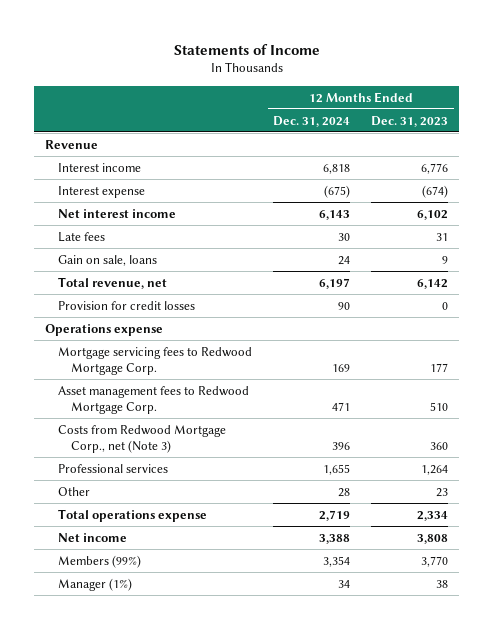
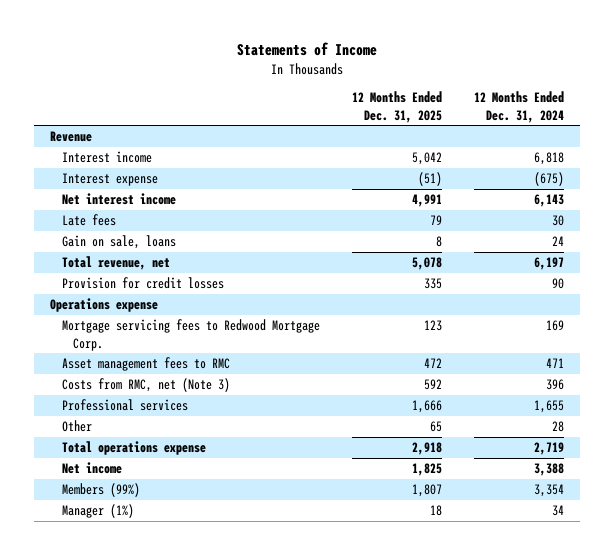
- | 12 Months Ended Dec. 31, 2024 | 12 Months Ended Dec. 31, 2023
+ | 12 Months Ended Dec. 31, 2025 | 12 Months Ended Dec. 31, 2024
- Asset management fees to Redwood Mortgage Corp. | 471 | 510
- Costs from Redwood Mortgage Corp., net (Note 3) | 396 | 360
+ Asset management fees to RMC | 472 | 471
+ Costs from RMC, net (Note 3) | 592 | 396

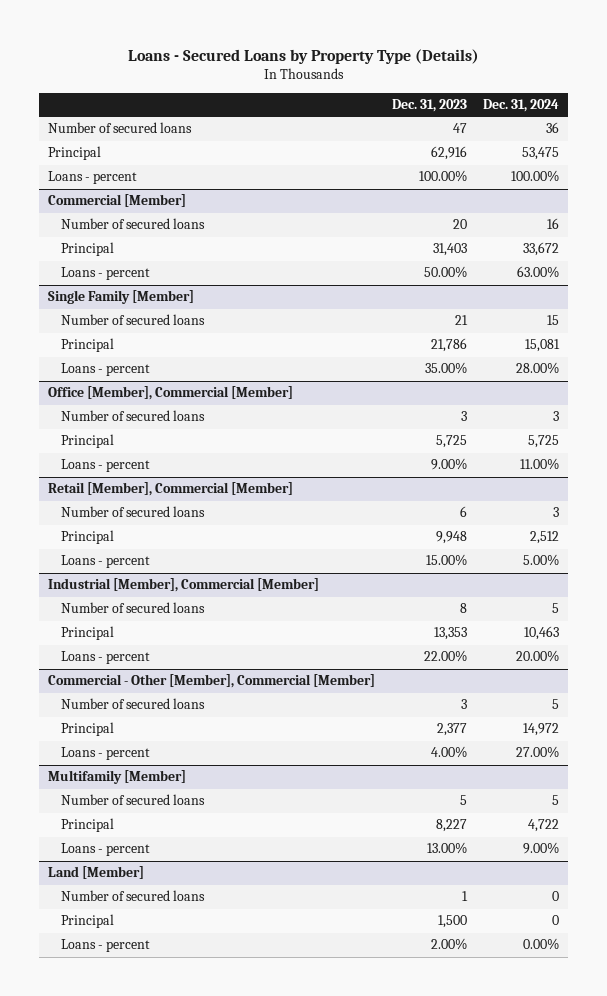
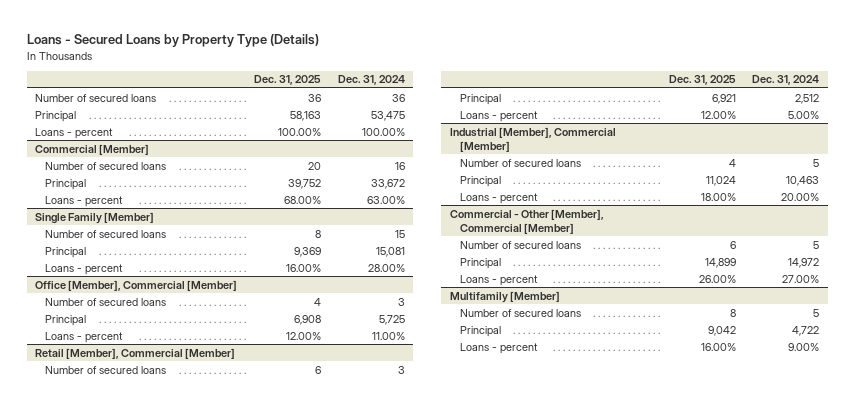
- | Dec. 31, 2023 | Dec. 31, 2024
+ | Dec. 31, 2025 | Dec. 31, 2024
- Land [Member]
- Number of secured loans | 1 | 0
- Principal | 1,500 | 0
- Loans - percent | 2.00% | 0.00%

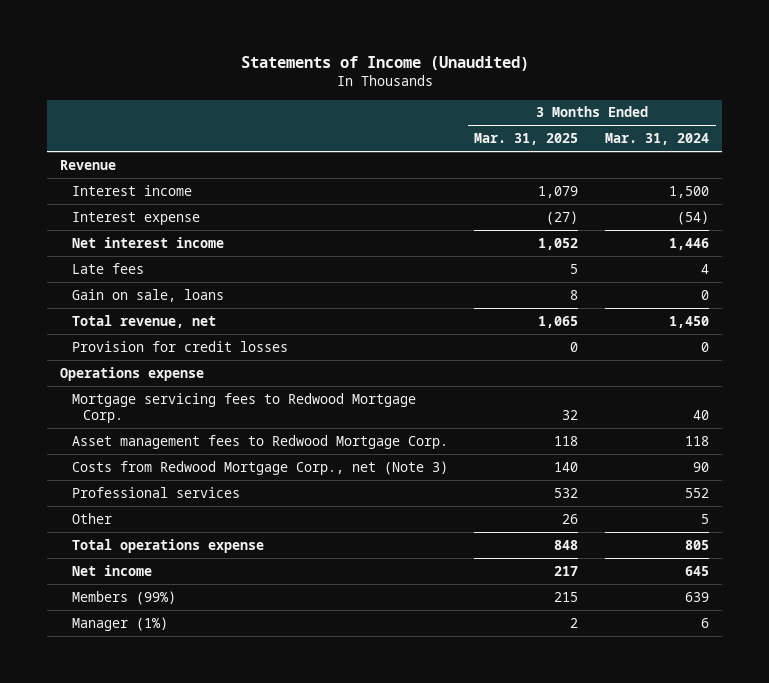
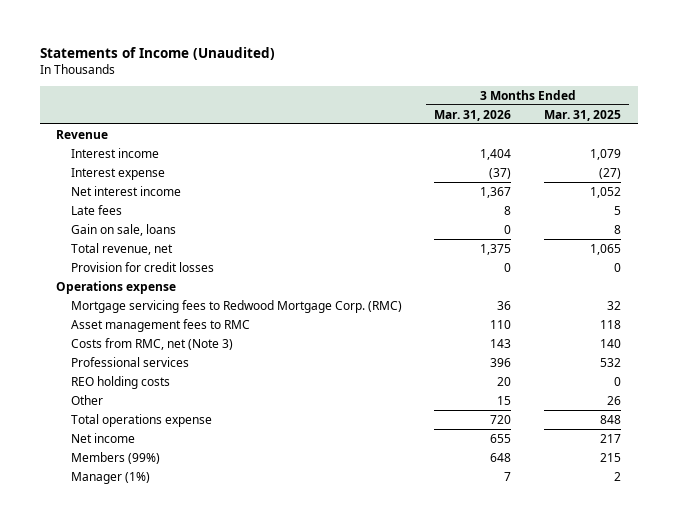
- | 3 Months Ended Mar. 31, 2025 | 3 Months Ended Mar. 31, 2024
+ | 3 Months Ended Mar. 31, 2026 | 3 Months Ended Mar. 31, 2025
- Mortgage servicing fees to Redwood Mortgage Corp. | 32 | 40
- Asset management fees to Redwood Mortgage Corp. | 118 | 118
- Costs from Redwood Mortgage Corp., net (Note 3) | 140 | 90
+ Mortgage servicing fees to Redwood Mortgage Corp. (RMC) | 36 | 32
+ Asset management fees to RMC | 110 | 118
+ Costs from RMC, net (Note 3) | 143 | 140
+ REO holding costs | 20 | 0

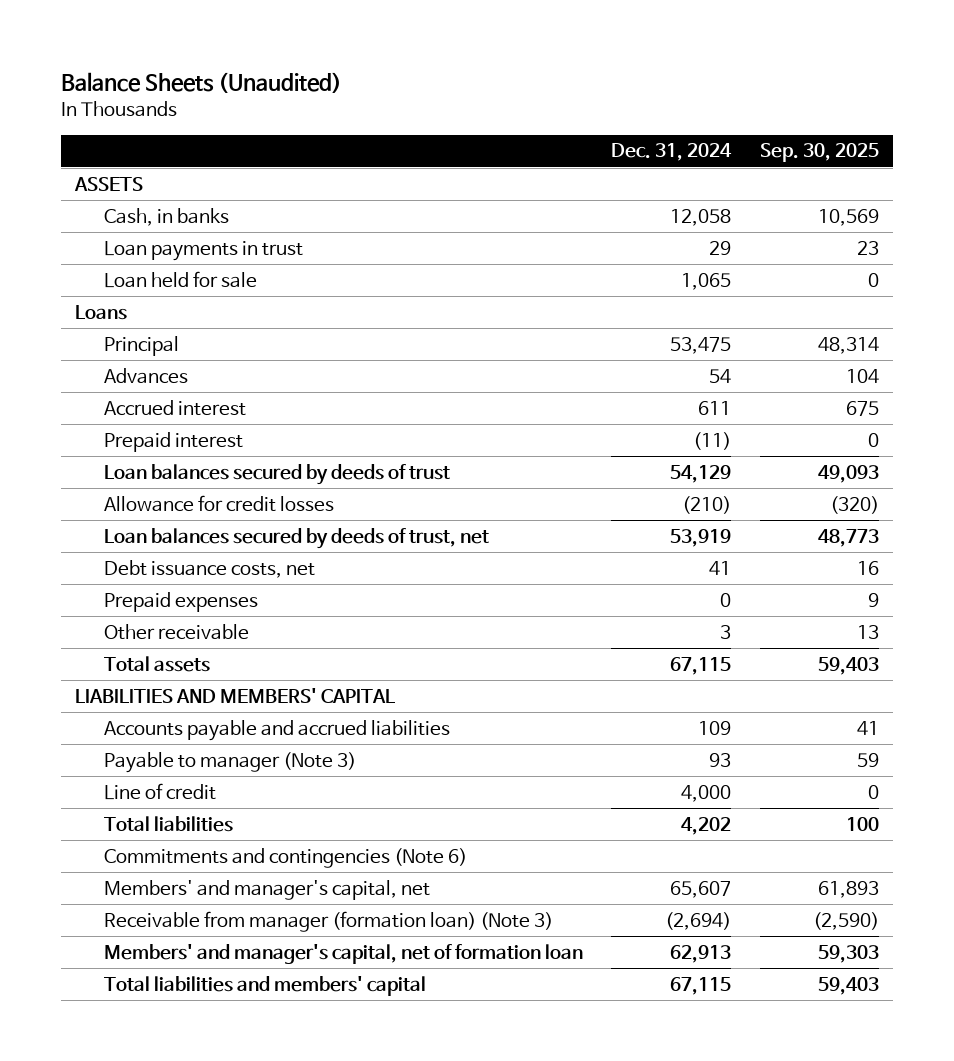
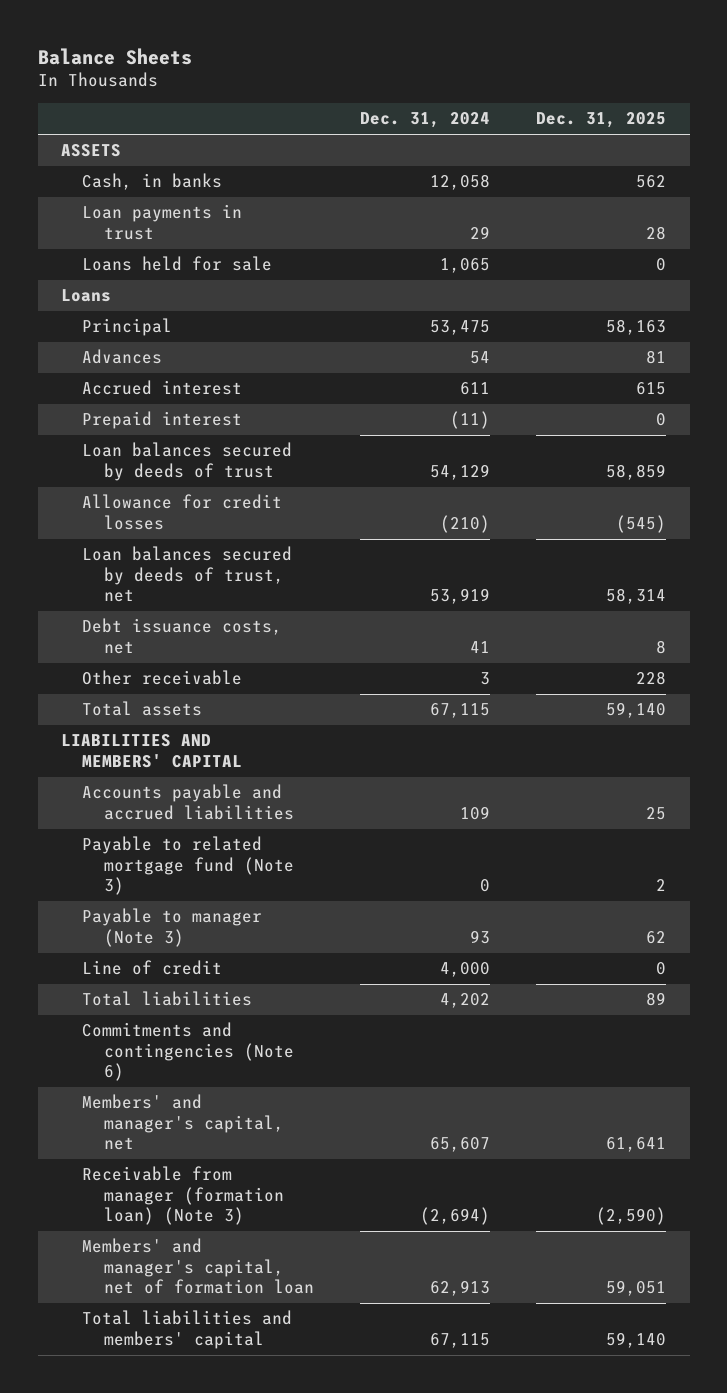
- Balance Sheets (Unaudited)
+ Balance Sheets
- | Dec. 31, 2024 | Sep. 30, 2025
+ | Dec. 31, 2024 | Dec. 31, 2025
- Loan held for sale | 1,065 | 0
+ Loans held for sale | 1,065 | 0
- Prepaid expenses | 0 | 9
+ Payable to related mortgage fund (Note 3) | 0 | 2

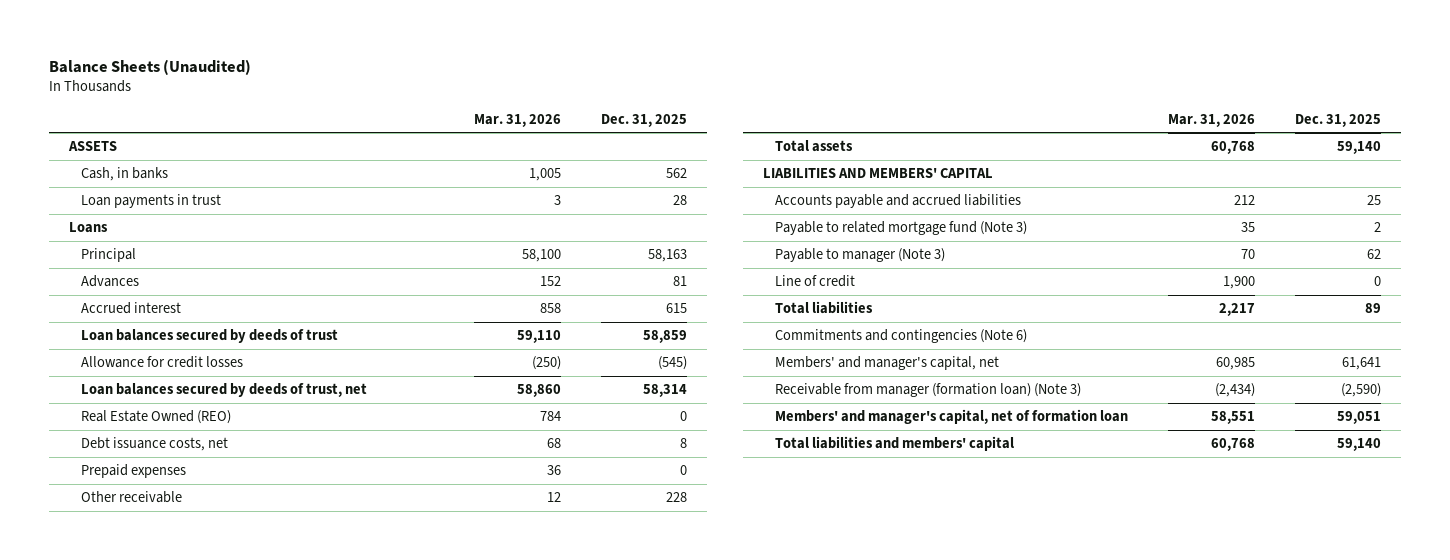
- Balance Sheets
+ Balance Sheets (Unaudited)
- | Dec. 31, 2024 | Dec. 31, 2025
+ | Mar. 31, 2026 | Dec. 31, 2025
- Loans held for sale | 1,065 | 0
- Prepaid interest | (11) | 0
+ Real Estate Owned (REO) | 784 | 0
+ Prepaid expenses | 36 | 0

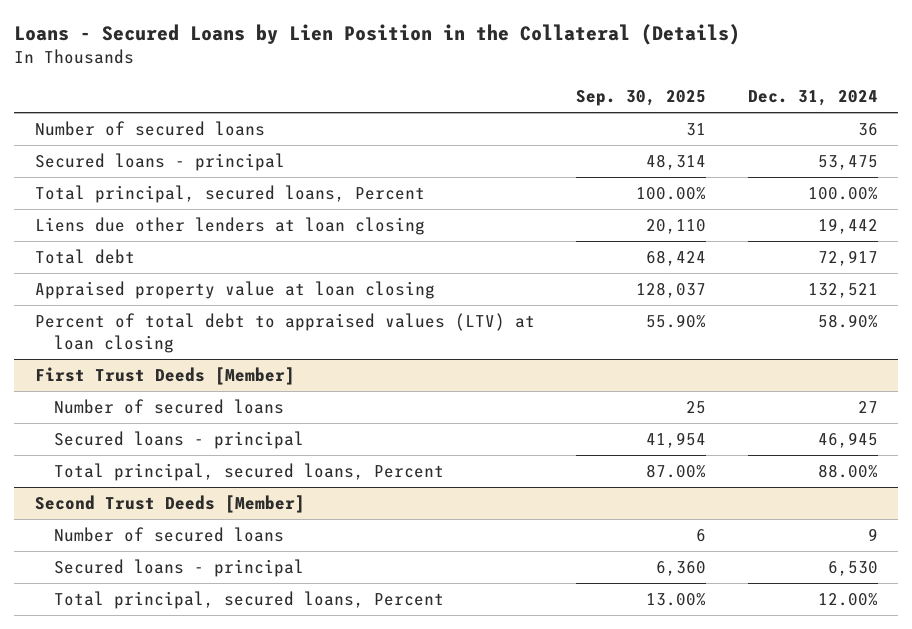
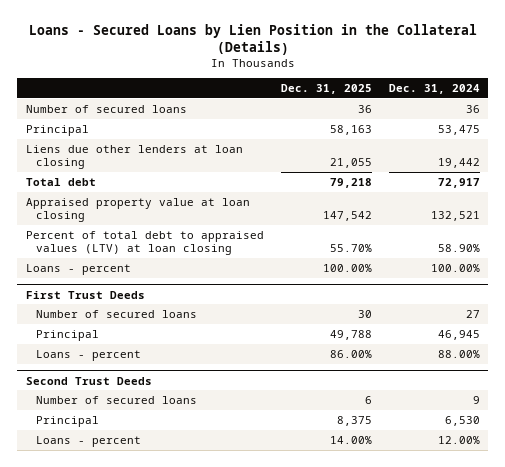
- | Sep. 30, 2025 | Dec. 31, 2024
+ | Dec. 31, 2025 | Dec. 31, 2024
- Secured loans - principal | 48,314 | 53,475
- Total principal, secured loans, Percent | 100.00% | 100.00%
+ Principal | 58,163 | 53,475
- First Trust Deeds [Member]
+ Loans - percent | 100.00% | 100.00%
+ First Trust Deeds
- Secured loans - principal | 41,954 | 46,945
- Total principal, secured loans, Percent | 87.00% | 88.00%
- Second Trust Deeds [Member]
+ Principal | 49,788 | 46,945
+ Loans - percent | 86.00% | 88.00%
+ Second Trust Deeds
- Secured loans - principal | 6,360 | 6,530
- Total principal, secured loans, Percent | 13.00% | 12.00%
+ Principal | 8,375 | 6,530
+ Loans - percent | 14.00% | 12.00%

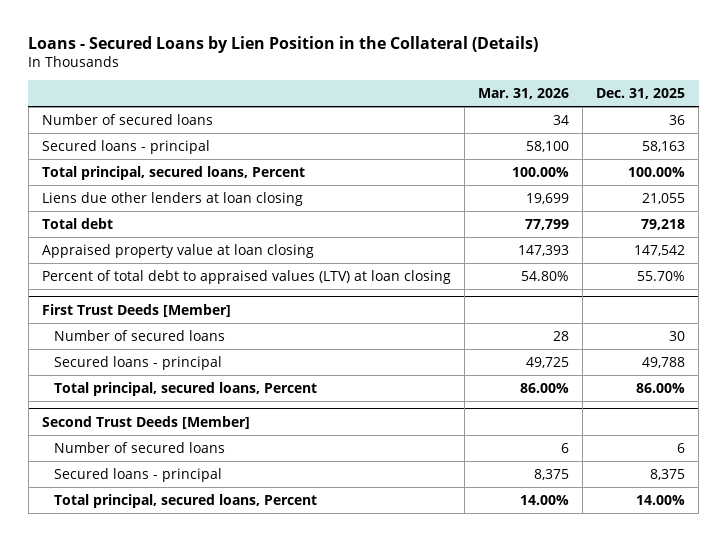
- | Dec. 31, 2025 | Dec. 31, 2024
+ | Mar. 31, 2026 | Dec. 31, 2025
- Principal | 58,163 | 53,475
+ Secured loans - principal | 58,100 | 58,163
+ Total principal, secured loans, Percent | 100.00% | 100.00%
- Loans - percent | 100.00% | 100.00%
- First Trust Deeds
+ First Trust Deeds [Member]
- Principal | 49,788 | 46,945
- Loans - percent | 86.00% | 88.00%
- Second Trust Deeds
+ Secured loans - principal | 49,725 | 49,788
+ Total principal, secured loans, Percent | 86.00% | 86.00%
+ Second Trust Deeds [Member]
- Principal | 8,375 | 6,530
- Loans - percent | 14.00% | 12.00%
+ Secured loans - principal | 8,375 | 8,375
+ Total principal, secured loans, Percent | 14.00% | 14.00%

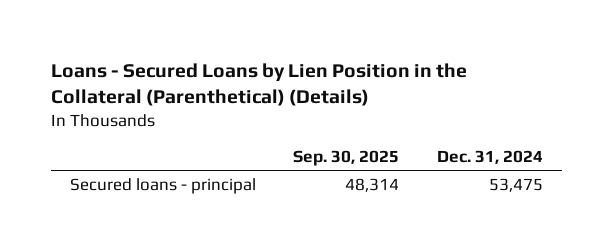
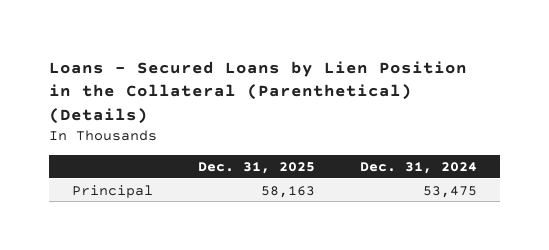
- | Sep. 30, 2025 | Dec. 31, 2024
+ | Dec. 31, 2025 | Dec. 31, 2024
- Secured loans - principal | 48,314 | 53,475
+ Principal | 58,163 | 53,475

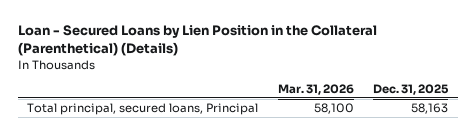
- Loans - Secured Loans by Lien Position in the Collateral (Parenthetical) (Details)
+ Loan - Secured Loans by Lien Position in the Collateral (Parenthetical) (Details)
- | Dec. 31, 2025 | Dec. 31, 2024
+ | Mar. 31, 2026 | Dec. 31, 2025
- Principal | 58,163 | 53,475
+ Total principal, secured loans, Principal | 58,100 | 58,163

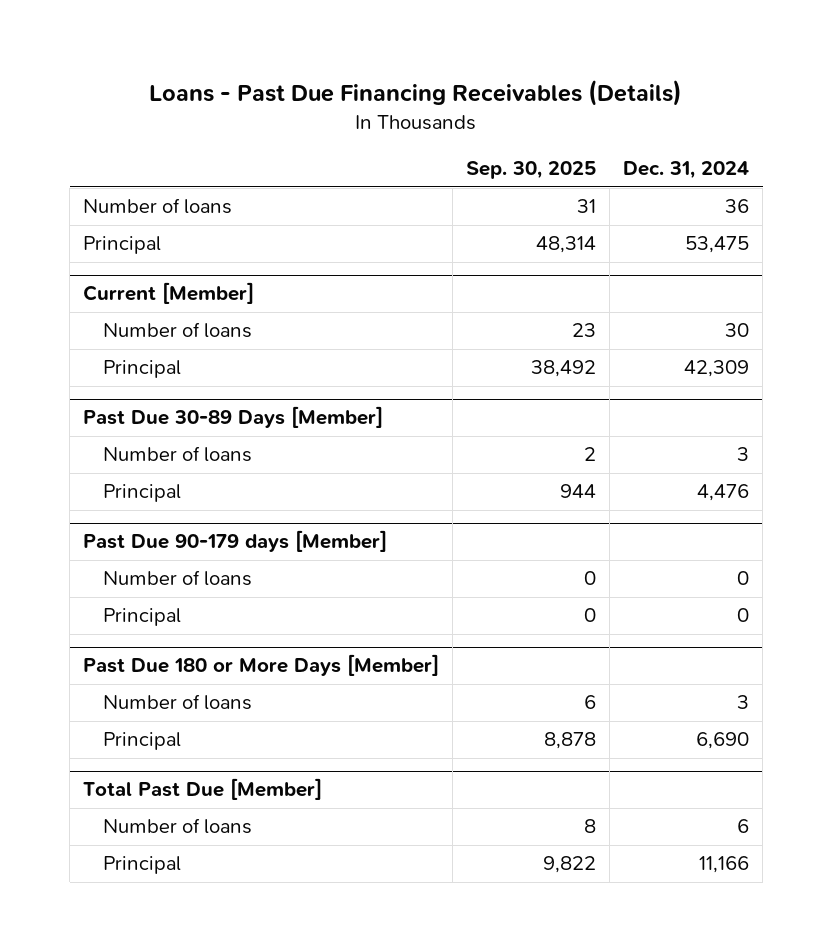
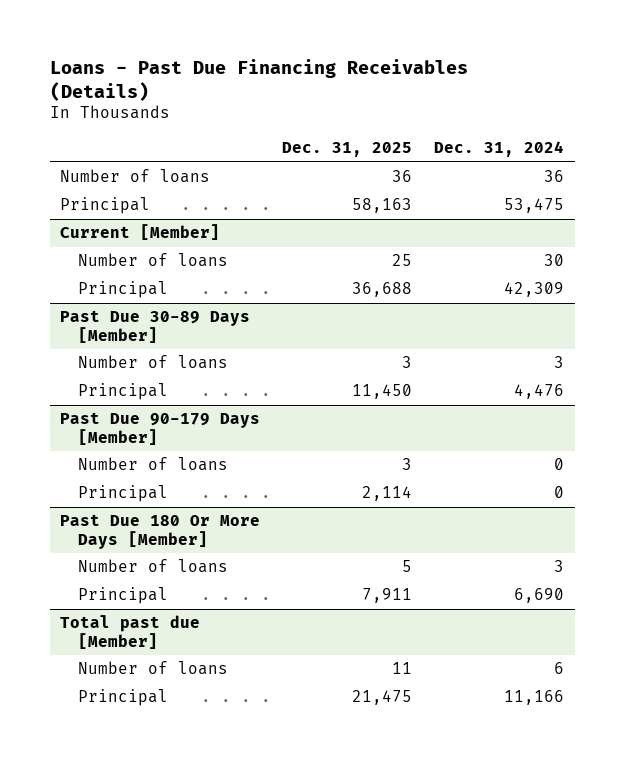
- | Sep. 30, 2025 | Dec. 31, 2024
+ | Dec. 31, 2025 | Dec. 31, 2024
- Past Due 90-179 days [Member]
+ Past Due 90-179 Days [Member]
- Past Due 180 or More Days [Member]
+ Past Due 180 Or More Days [Member]
- Total Past Due [Member]
+ Total past due [Member]

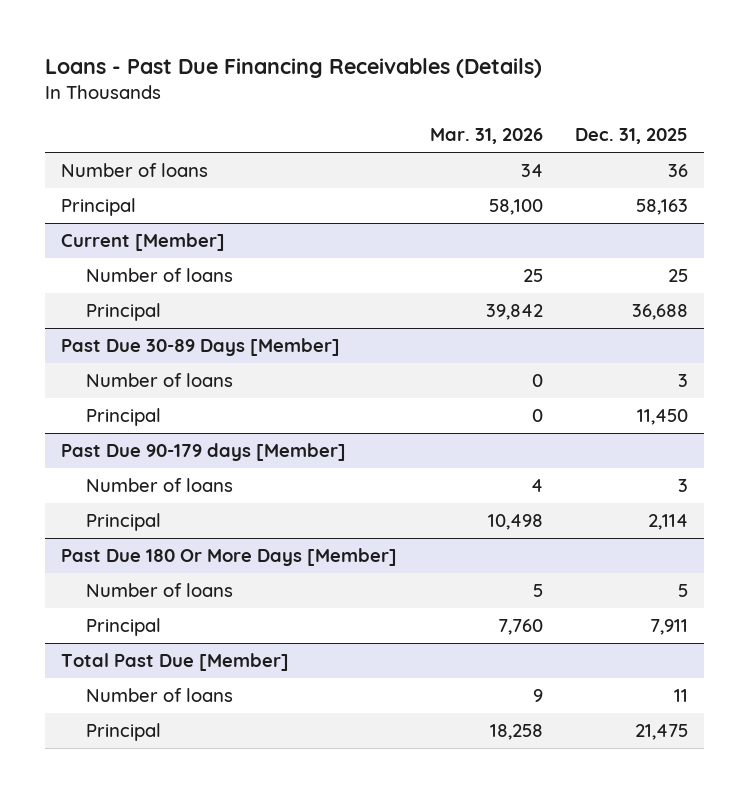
- | Dec. 31, 2025 | Dec. 31, 2024
+ | Mar. 31, 2026 | Dec. 31, 2025
- Past Due 90-179 Days [Member]
+ Past Due 90-179 days [Member]
- Total past due [Member]
+ Total Past Due [Member]

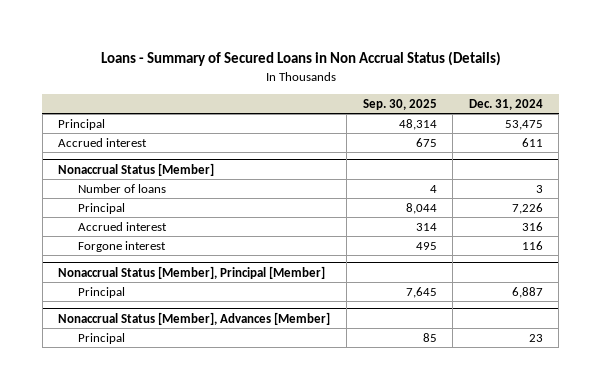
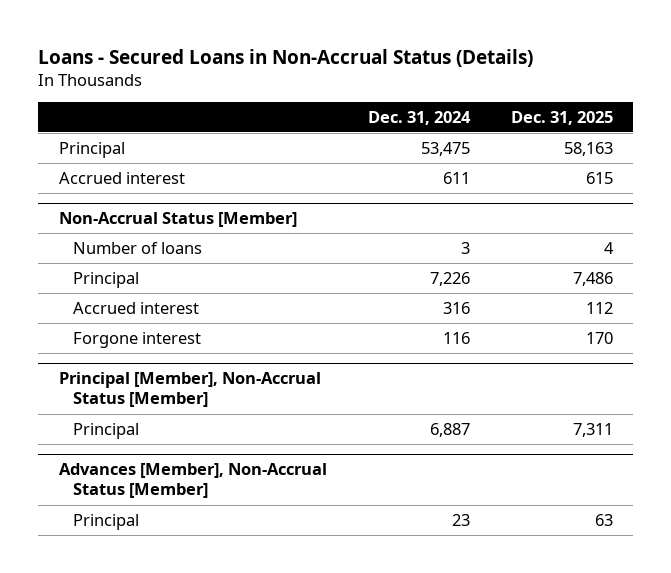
- Loans - Summary of Secured Loans in Non Accrual Status (Details)
+ Loans - Secured Loans in Non-Accrual Status (Details)
- | Sep. 30, 2025 | Dec. 31, 2024
+ | Dec. 31, 2024 | Dec. 31, 2025
- Nonaccrual Status [Member]
+ Non-Accrual Status [Member]
- Nonaccrual Status [Member], Principal [Member]
+ Principal [Member], Non-Accrual Status [Member]
- Nonaccrual Status [Member], Advances [Member]
+ Advances [Member], Non-Accrual Status [Member]

